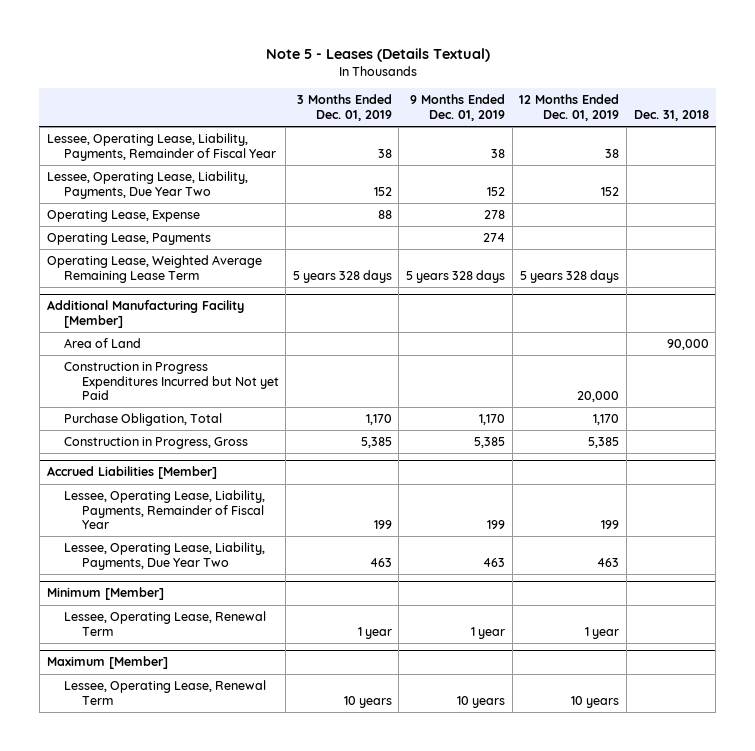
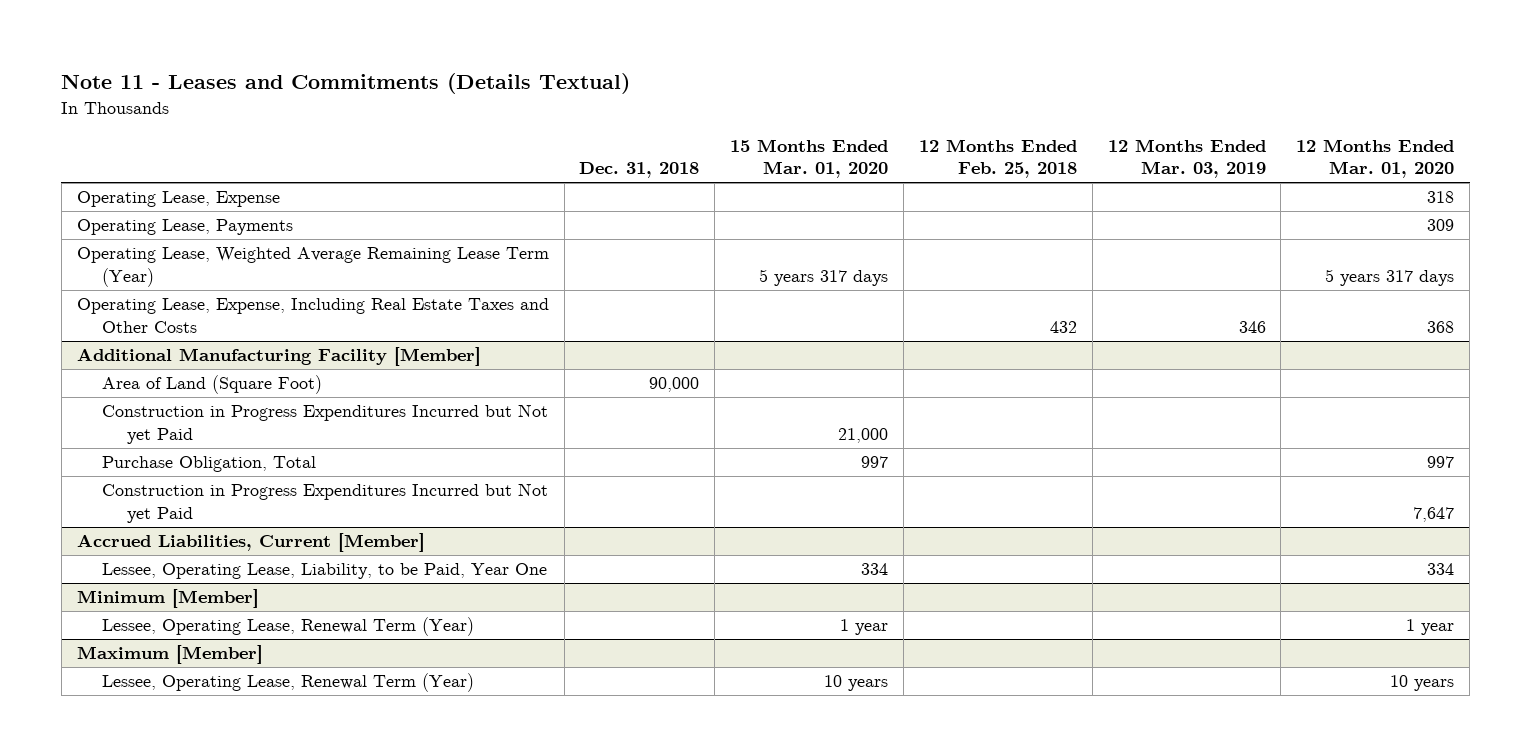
- Note 5 - Leases (Details Textual)
+ Note 11 - Leases and Commitments (Details Textual)
- | 3 Months Ended Dec. 01, 2019 | 9 Months Ended Dec. 01, 2019 | 12 Months Ended Dec. 01, 2019 | Dec. 31, 2018
+ | Dec. 31, 2018 | 15 Months Ended Mar. 01, 2020 | 12 Months Ended Feb. 25, 2018 | 12 Months Ended Mar. 03, 2019 | 12 Months Ended Mar. 01, 2020
- Lessee, Operating Lease, Liability, Payments, Remainder of Fiscal Year | 38 | 38 | 38 |
- Lessee, Operating Lease, Liability, Payments, Due Year Two | 152 | 152 | 152 |
- Operating Lease, Weighted Average Remaining Lease Term | 5 years 328 days | 5 years 328 days | 5 years 328 days |
+ Operating Lease, Weighted Average Remaining Lease Term (Year) | | 5 years 317 days | | | 5 years 317 days
+ Operating Lease, Expense, Including Real Estate Taxes and Other Costs | | | 432 | 346 | 368
@ Additional Manufacturing Facility [Member]
- Area of Land | | | | 90,000
+ Area of Land (Square Foot) | 90,000 | | | |
- Construction in Progress, Gross | 5,385 | 5,385 | 5,385 |
- Accrued Liabilities [Member]
- Lessee, Operating Lease, Liability, Payments, Remainder of Fiscal Year | 199 | 199 | 199 |
- Lessee, Operating Lease, Liability, Payments, Due Year Two | 463 | 463 | 463 |
@ Additional Manufacturing Facility [Member]
+ Construction in Progress Expenditures Incurred but Not yet Paid | | | | | 7,647
+ Accrued Liabilities, Current [Member]
+ Lessee, Operating Lease, Liability, to be Paid, Year One | | 334 | | | 334
@ Minimum [Member]
- Lessee, Operating Lease, Renewal Term | 1 year | 1 year | 1 year |
+ Lessee, Operating Lease, Renewal Term (Year) | | 1 year | | | 1 year
@ Maximum [Member]
- Lessee, Operating Lease, Renewal Term | 10 years | 10 years | 10 years |
+ Lessee, Operating Lease, Renewal Term (Year) | | 10 years | | | 10 years

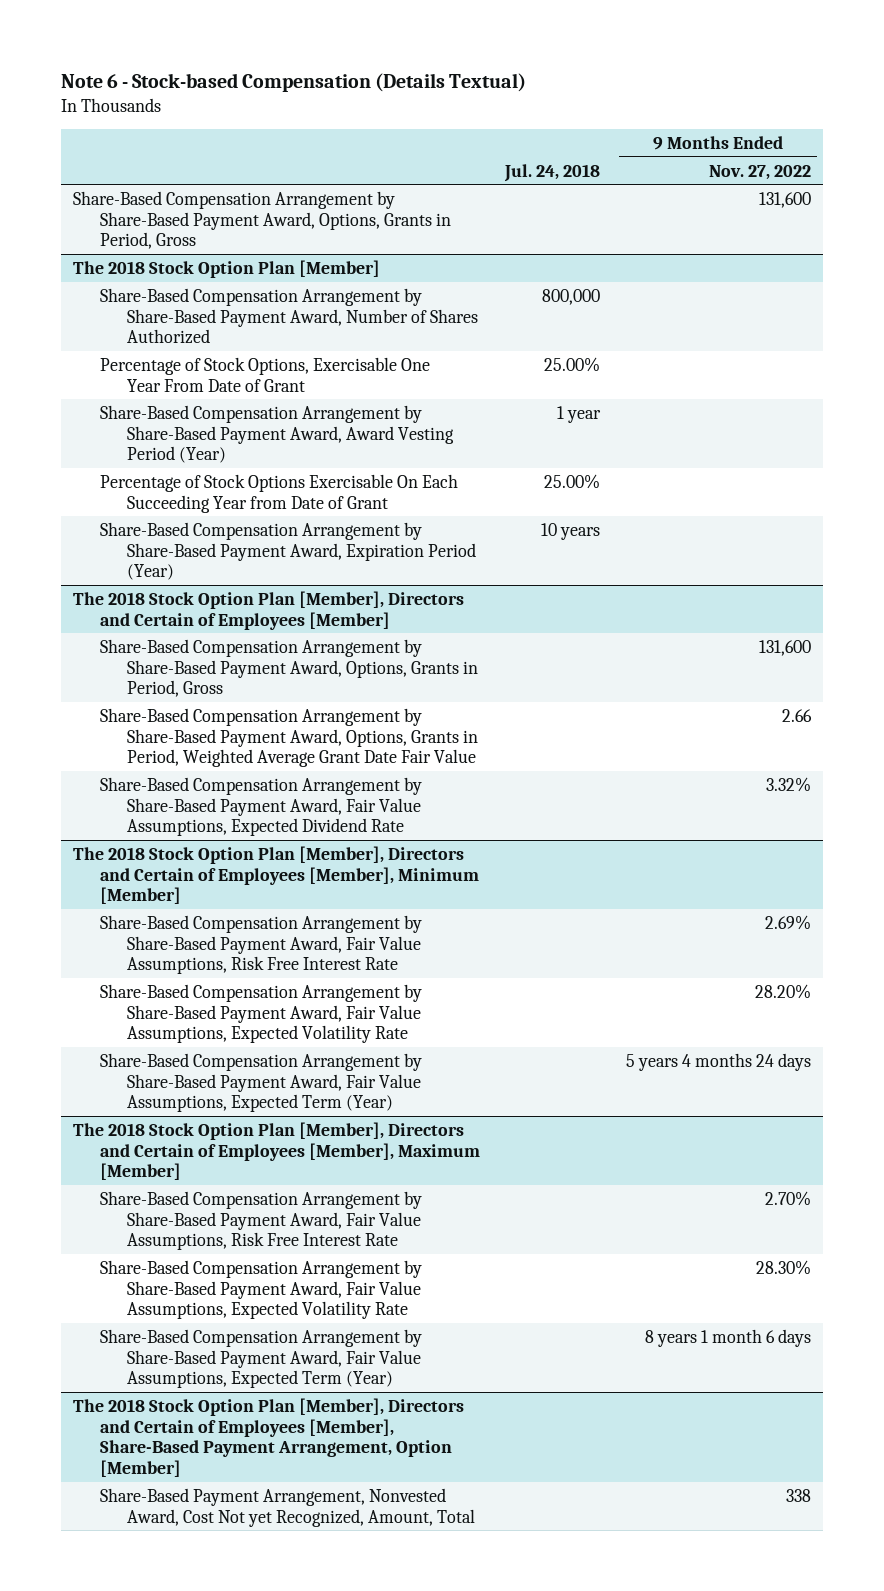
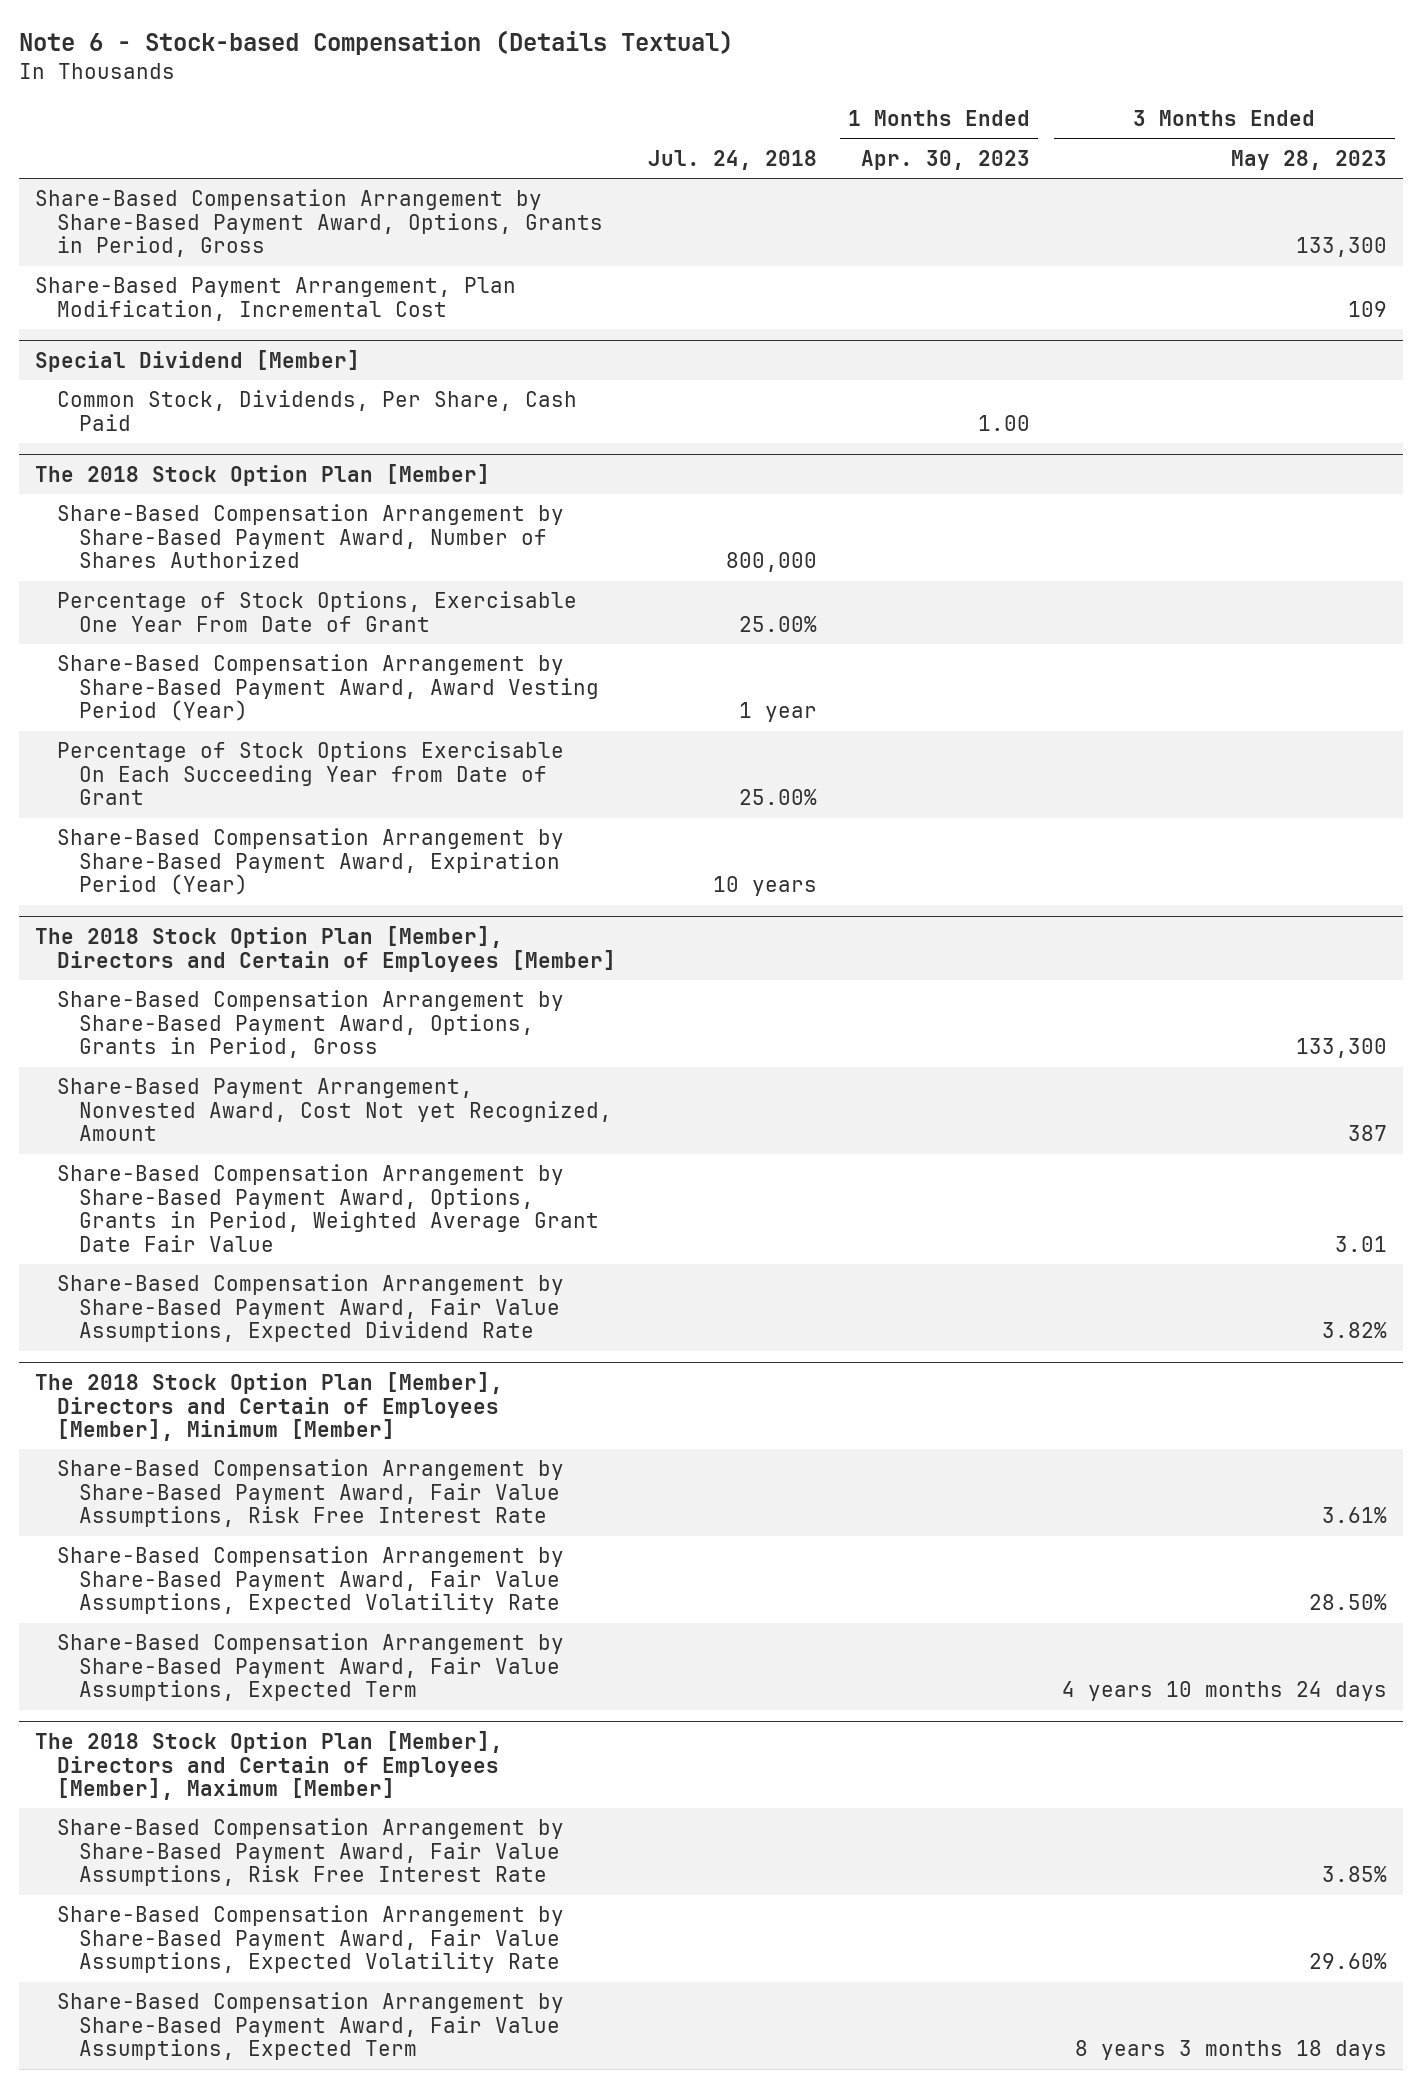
- | Jul. 24, 2018 | 9 Months Ended Nov. 27, 2022
+ | Jul. 24, 2018 | 1 Months Ended Apr. 30, 2023 | 3 Months Ended May 28, 2023
+ Share-Based Payment Arrangement, Plan Modification, Incremental Cost | | | 109
+ Special Dividend [Member]
+ Common Stock, Dividends, Per Share, Cash Paid | | 1.00 |
@ The 2018 Stock Option Plan [Member], Directors and Certain of Employees [Member]
+ Share-Based Payment Arrangement, Nonvested Award, Cost Not yet Recognized, Amount | | | 387
@ The 2018 Stock Option Plan [Member], Directors and Certain of Employees [Member], Minimum [Member]
- Share-Based Compensation Arrangement by Share-Based Payment Award, Fair Value Assumptions, Expected Term (Year) | | 5 years 4 months 24 days
+ Share-Based Compensation Arrangement by Share-Based Payment Award, Fair Value Assumptions, Expected Term | | | 4 years 10 months 24 days
@ The 2018 Stock Option Plan [Member], Directors and Certain of Employees [Member], Maximum [Member]
- Share-Based Compensation Arrangement by Share-Based Payment Award, Fair Value Assumptions, Expected Term (Year) | | 8 years 1 month 6 days
- The 2018 Stock Option Plan [Member], Directors and Certain of Employees [Member], Share-Based Payment Arrangement, Option [Member]
- Share-Based Payment Arrangement, Nonvested Award, Cost Not yet Recognized, Amount, Total | | 338
@ The 2018 Stock Option Plan [Member], Directors and Certain of Employees [Member], Maximum [Member]
+ Share-Based Compensation Arrangement by Share-Based Payment Award, Fair Value Assumptions, Expected Term | | | 8 years 3 months 18 days

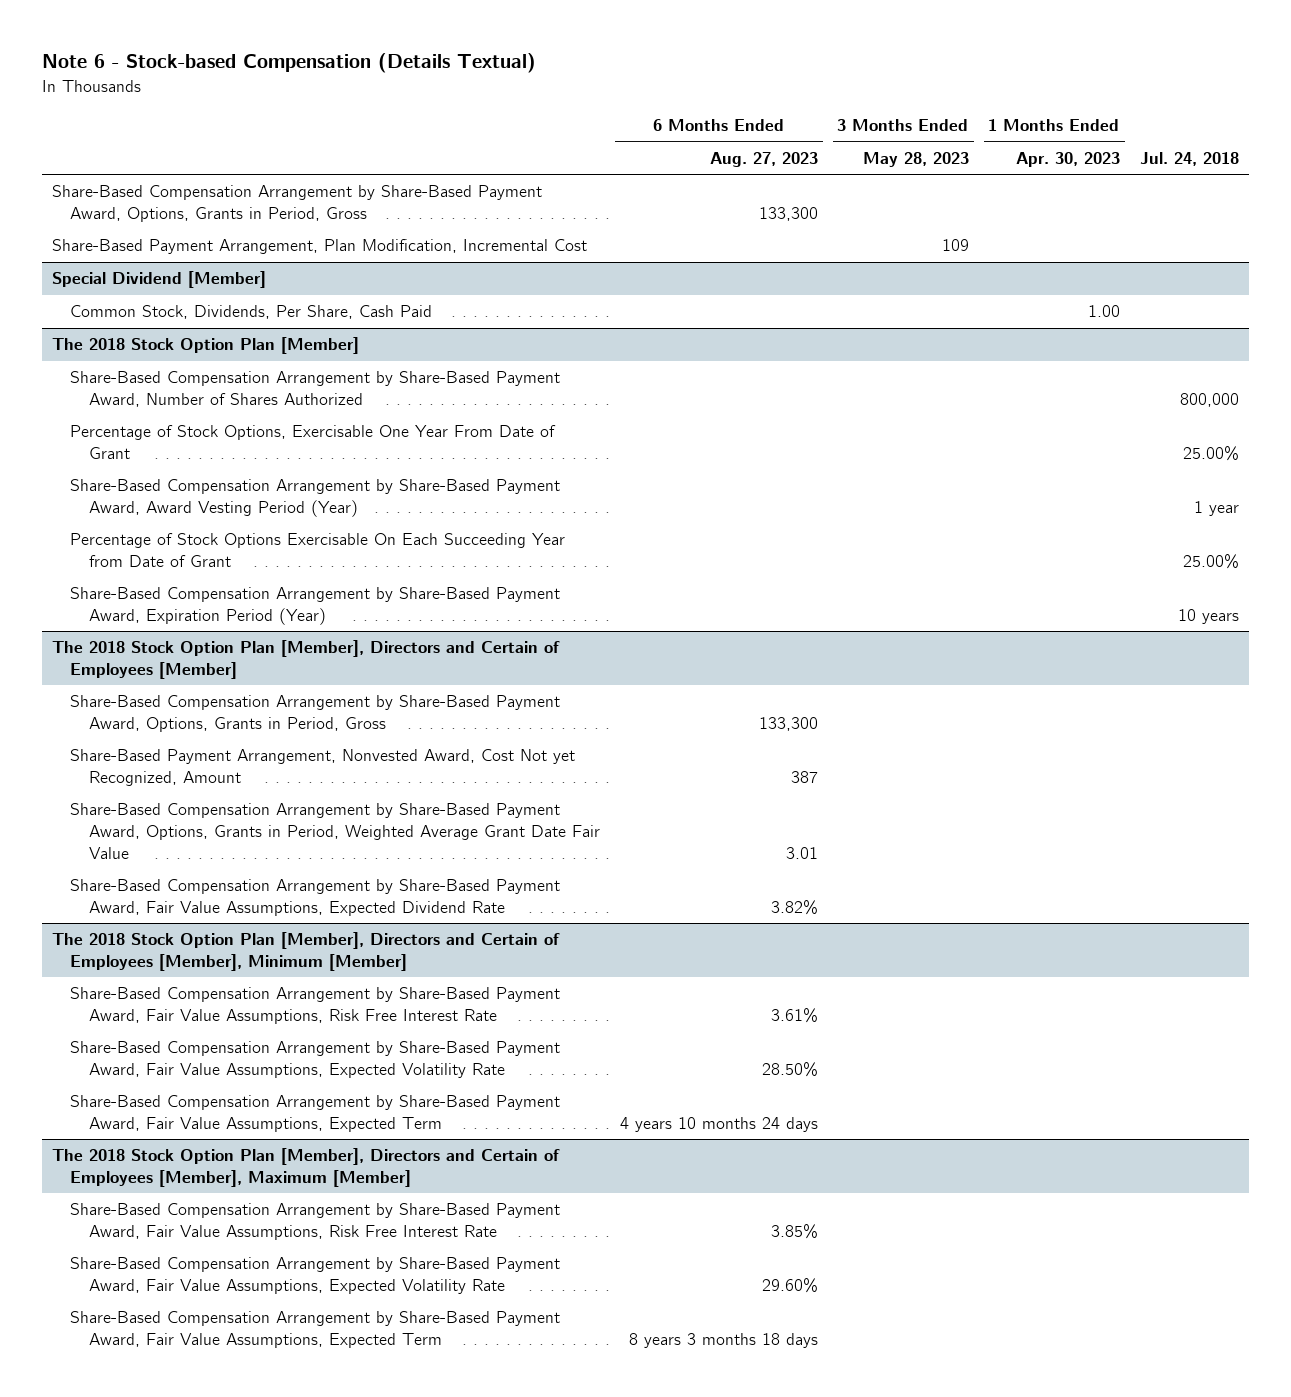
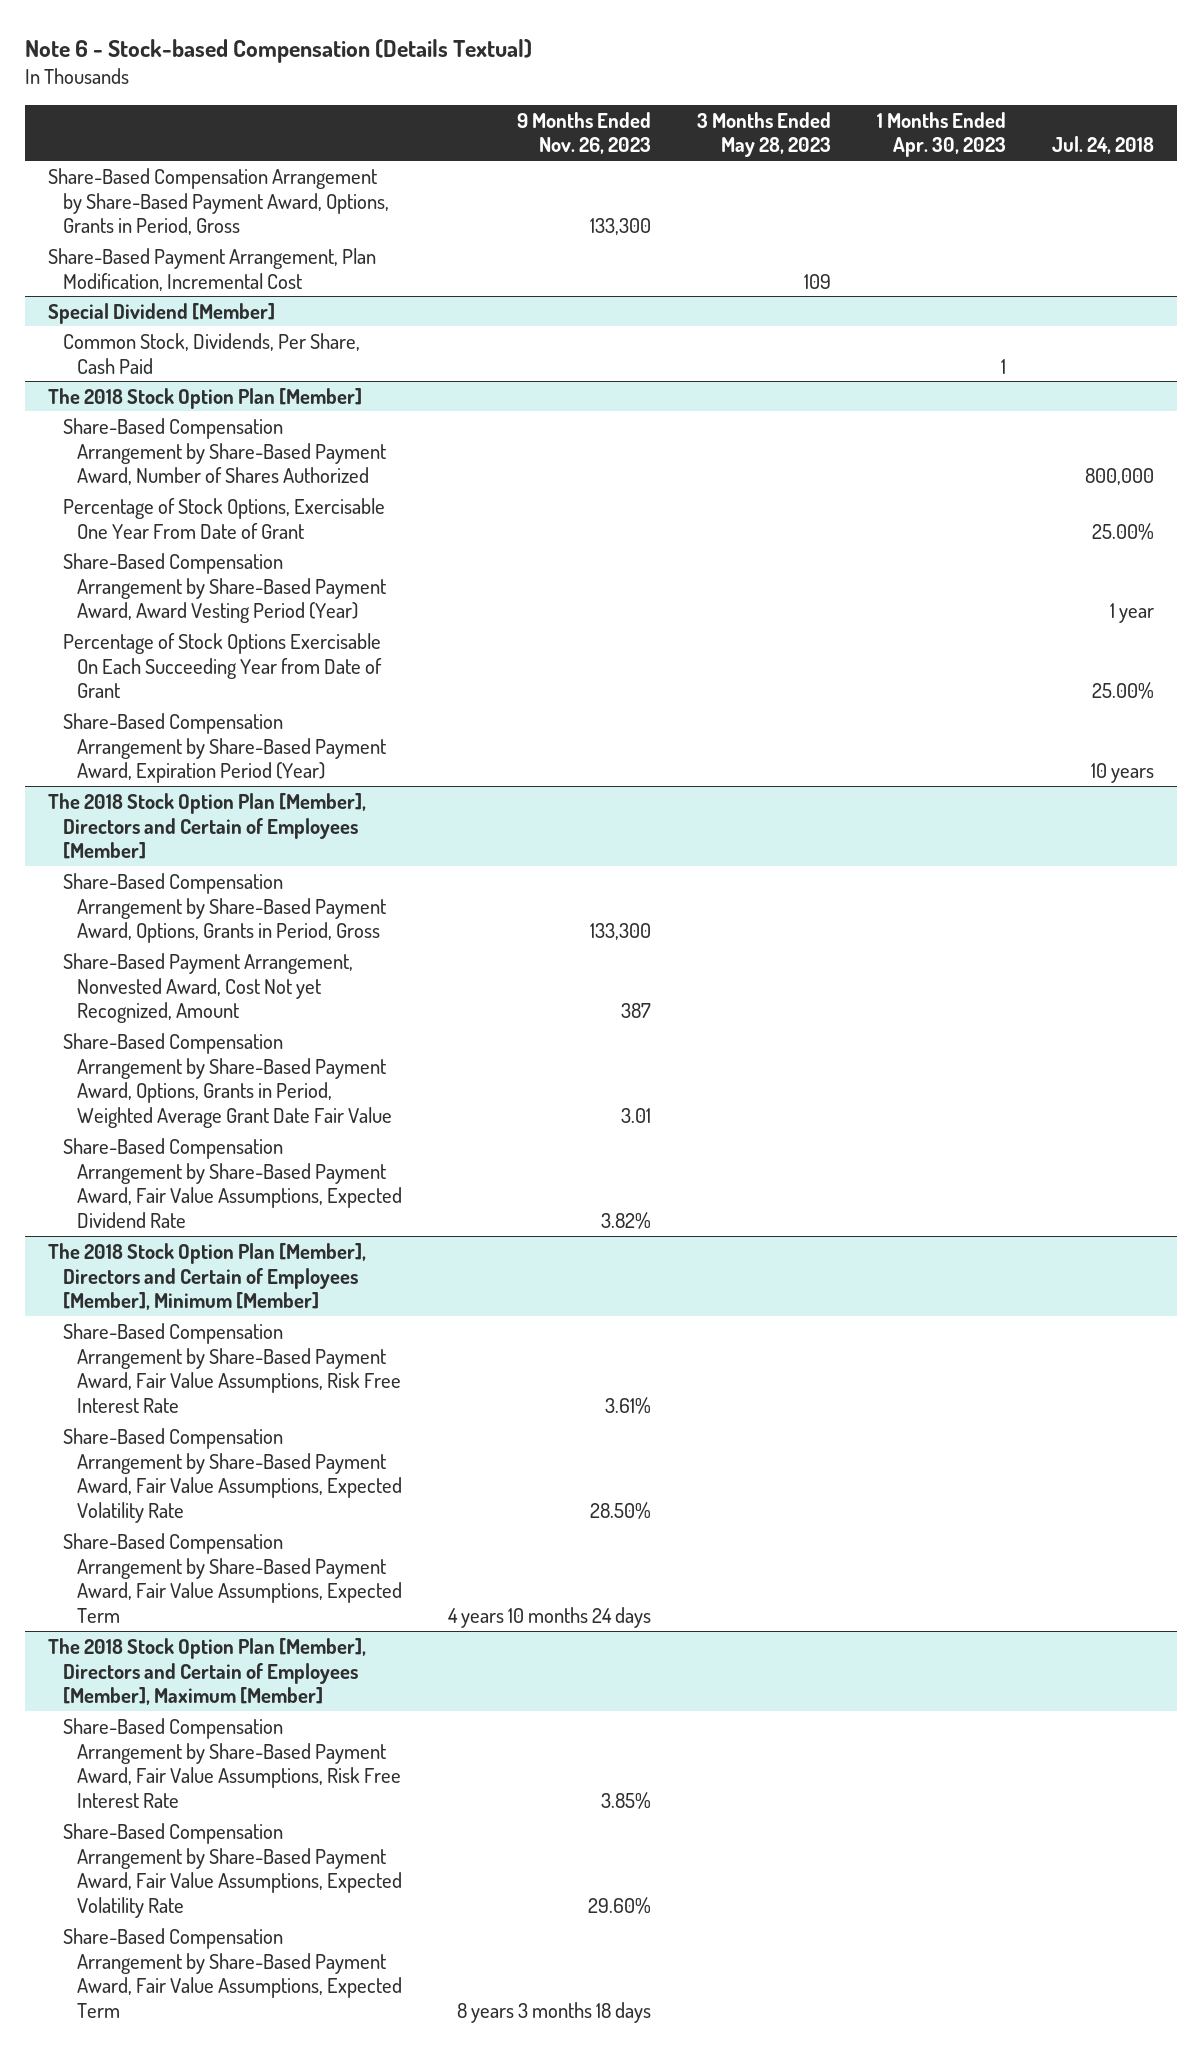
- | 6 Months Ended Aug. 27, 2023 | 3 Months Ended May 28, 2023 | 1 Months Ended Apr. 30, 2023 | Jul. 24, 2018
+ | 9 Months Ended Nov. 26, 2023 | 3 Months Ended May 28, 2023 | 1 Months Ended Apr. 30, 2023 | Jul. 24, 2018
@ Special Dividend [Member]
- Common Stock, Dividends, Per Share, Cash Paid | | | 1.00 |
+ Common Stock, Dividends, Per Share, Cash Paid | | | 1 |

